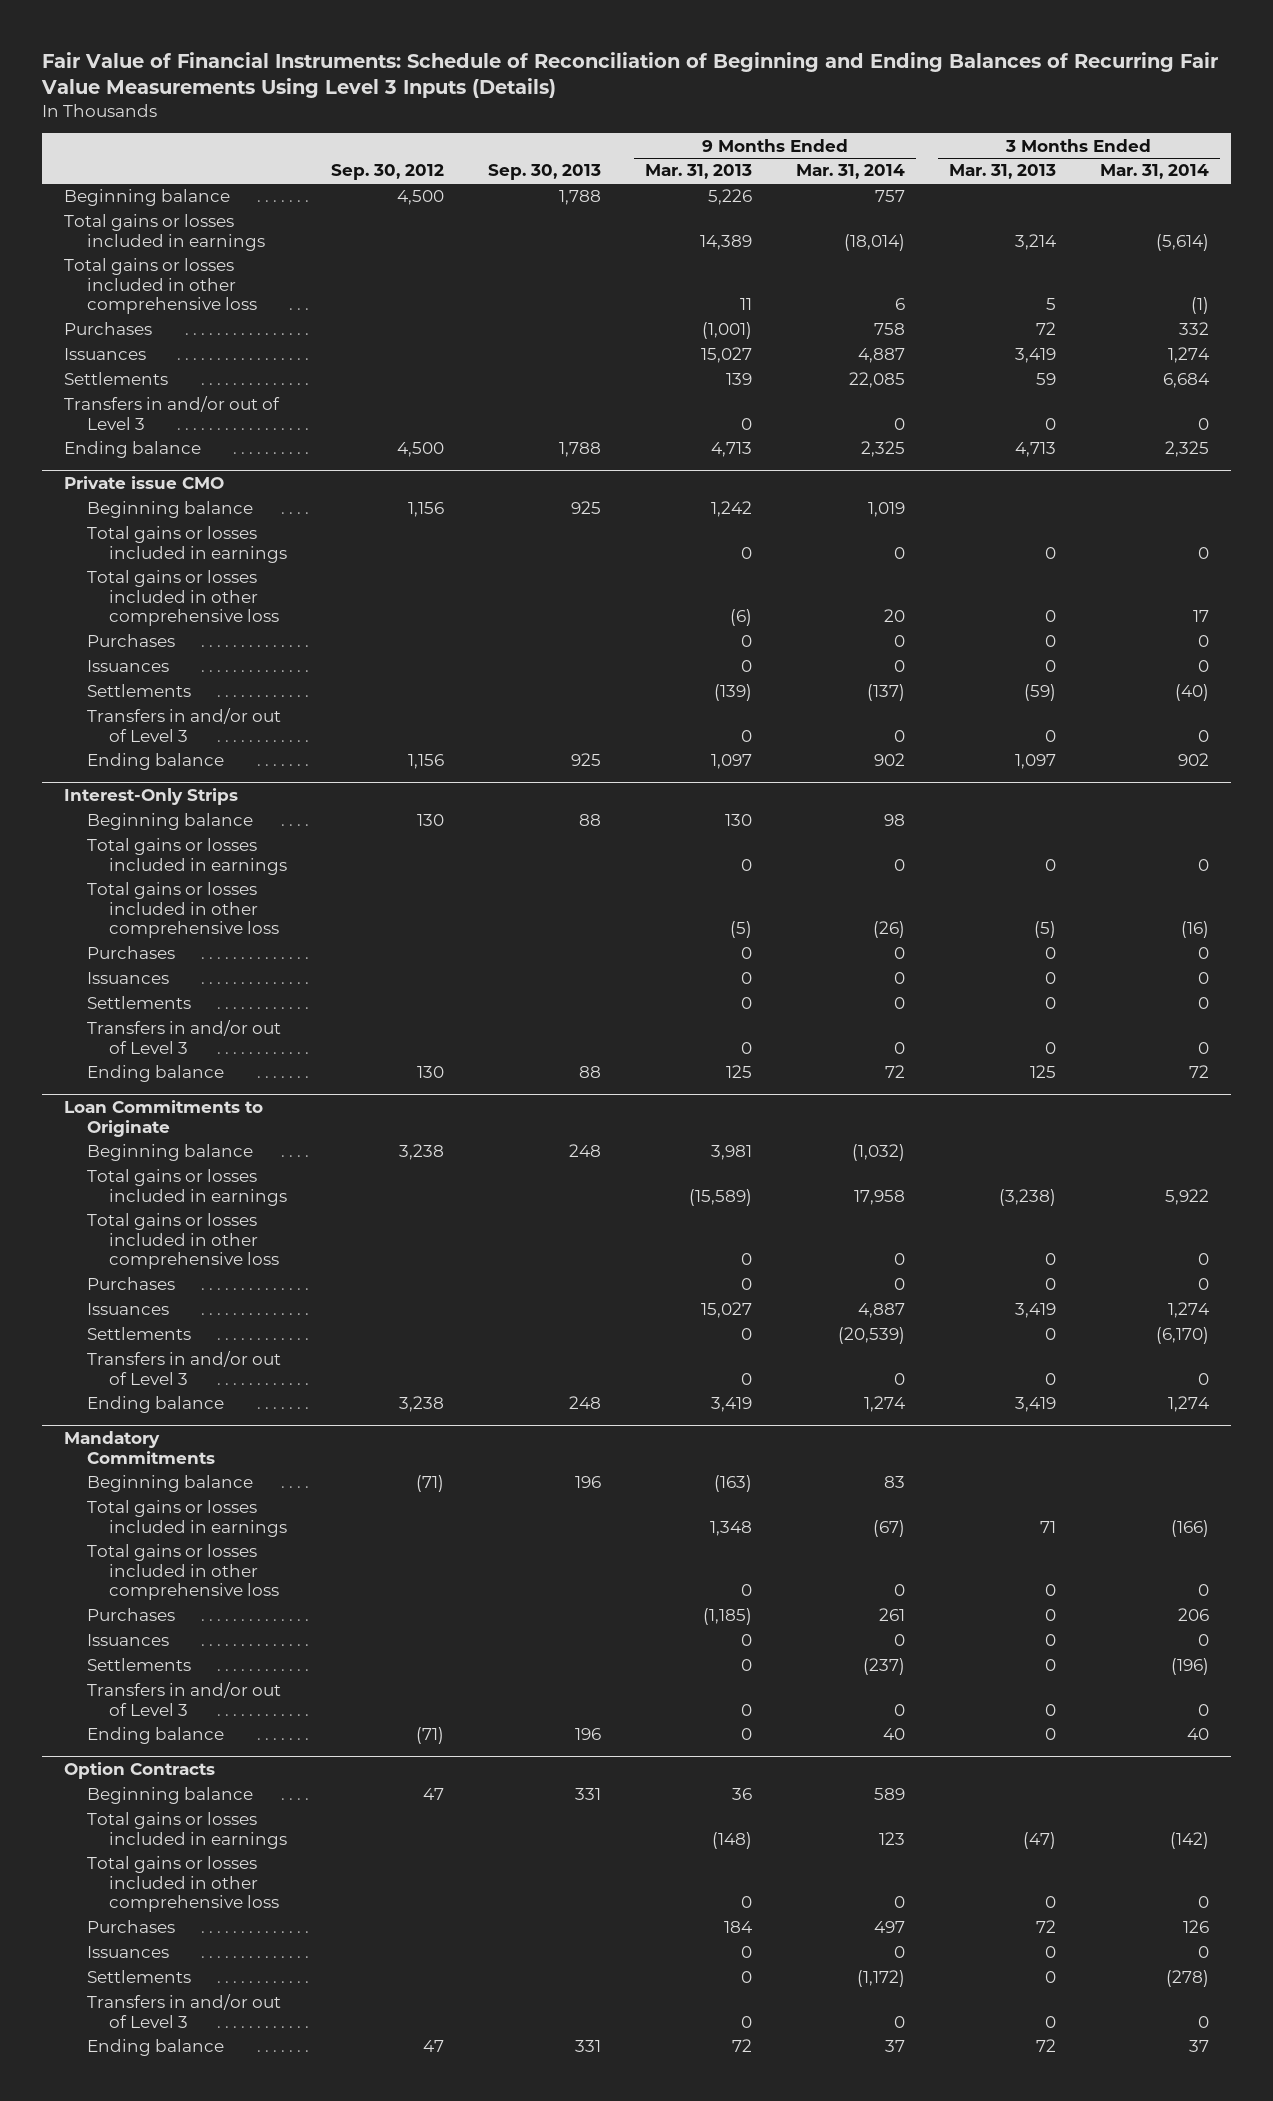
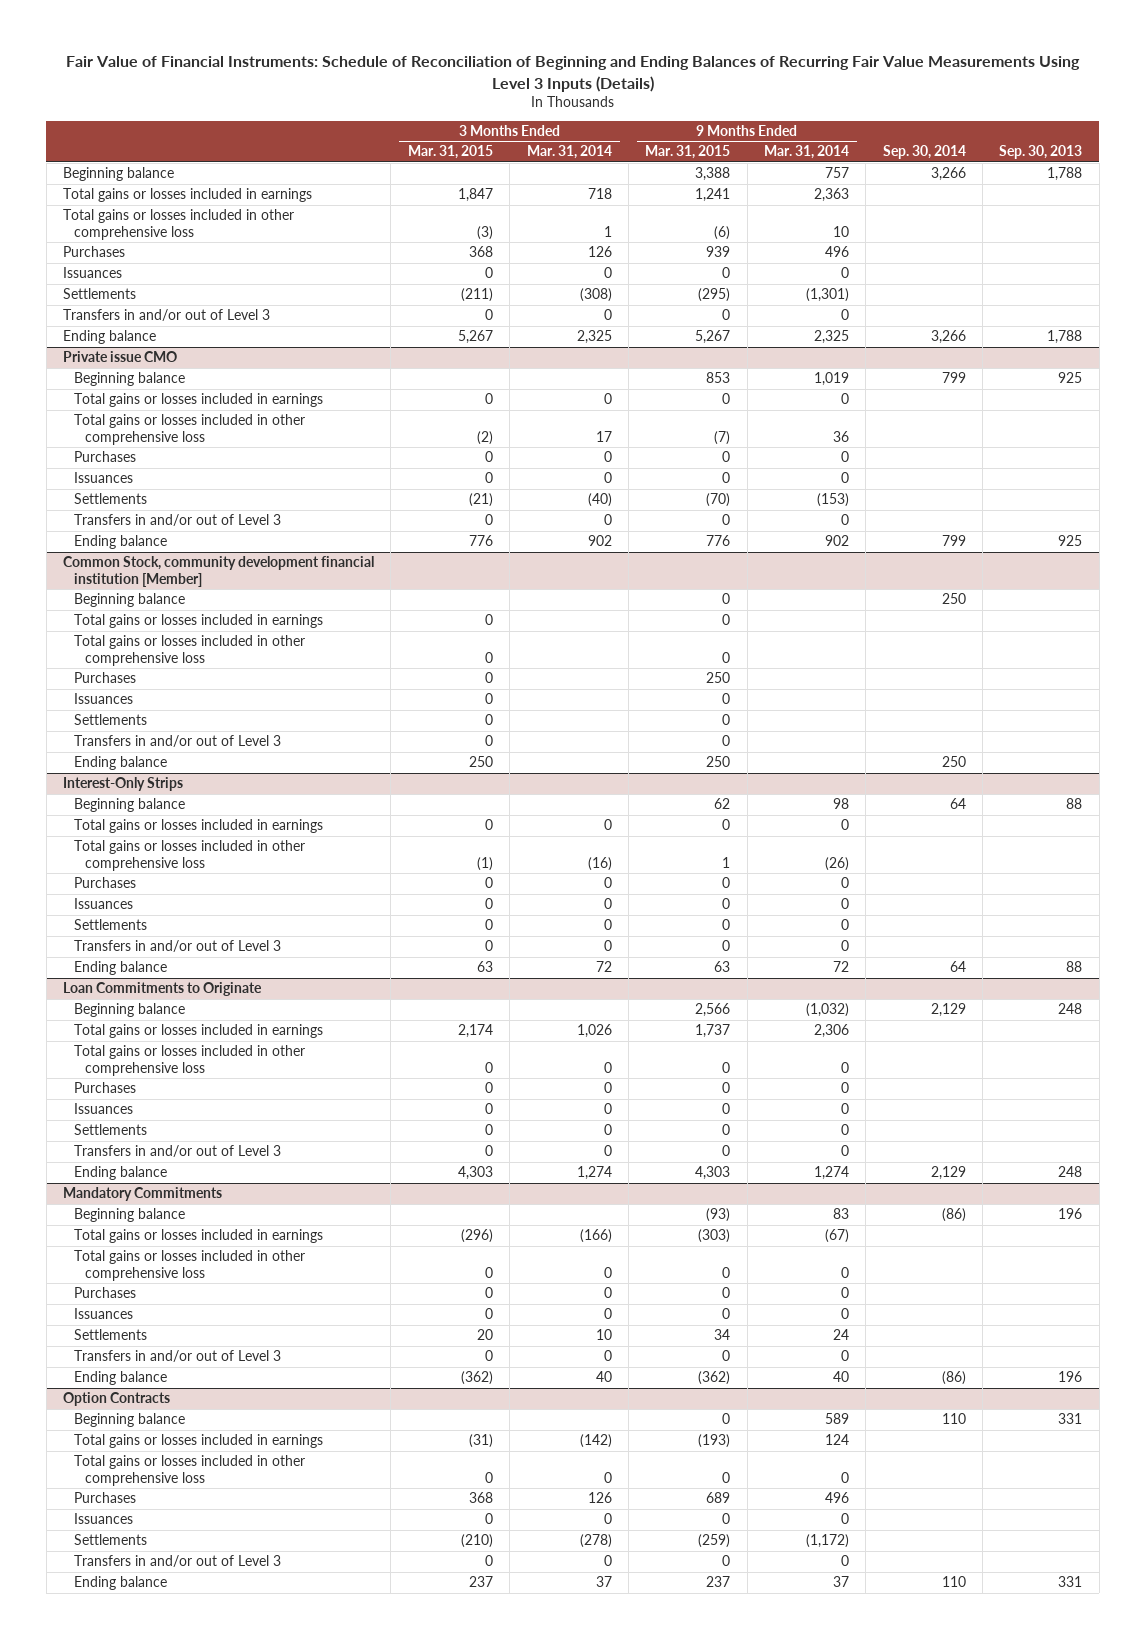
- | Sep. 30, 2012 | Sep. 30, 2013 | 9 Months Ended Mar. 31, 2013 | 9 Months Ended Mar. 31, 2014 | 3 Months Ended Mar. 31, 2013 | 3 Months Ended Mar. 31, 2014
+ | 3 Months Ended Mar. 31, 2015 | 3 Months Ended Mar. 31, 2014 | 9 Months Ended Mar. 31, 2015 | 9 Months Ended Mar. 31, 2014 | Sep. 30, 2014 | Sep. 30, 2013
- Total gains or losses included in earnings | | | 14,389 | (18,014) | 3,214 | (5,614)
- Total gains or losses included in other comprehensive loss | | | 11 | 6 | 5 | (1)
- Purchases | | | (1,001) | 758 | 72 | 332
- Issuances | | | 15,027 | 4,887 | 3,419 | 1,274
- Settlements | | | 139 | 22,085 | 59 | 6,684
+ Total gains or losses included in earnings | 1,847 | 718 | 1,241 | 2,363 | |
+ Total gains or losses included in other comprehensive loss | (3) | 1 | (6) | 10 | |
+ Purchases | 368 | 126 | 939 | 496 | |
+ Issuances | 0 | 0 | 0 | 0 | |
+ Settlements | (211) | (308) | (295) | (1,301) | |
@ Private issue CMO
- Total gains or losses included in other comprehensive loss | | | (6) | 20 | 0 | 17
+ Total gains or losses included in other comprehensive loss | (2) | 17 | (7) | 36 | |
- Settlements | | | (139) | (137) | (59) | (40)
+ Settlements | (21) | (40) | (70) | (153) | |
+ Common Stock, community development financial institution [Member]
+ Beginning balance | | | 0 | | 250 |
+ Total gains or losses included in earnings | 0 | | 0 | | |
+ Total gains or losses included in other comprehensive loss | 0 | | 0 | | |
+ Purchases | 0 | | 250 | | |
+ Issuances | 0 | | 0 | | |
+ Settlements | 0 | | 0 | | |
+ Transfers in and/or out of Level 3 | 0 | | 0 | | |
+ Ending balance | 250 | | 250 | | 250 |
@ Loan Commitments to Originate
- Total gains or losses included in earnings | | | (15,589) | 17,958 | (3,238) | 5,922
+ Total gains or losses included in earnings | 2,174 | 1,026 | 1,737 | 2,306 | |
- Issuances | | | 15,027 | 4,887 | 3,419 | 1,274
- Settlements | | | 0 | (20,539) | 0 | (6,170)
+ Issuances | 0 | 0 | 0 | 0 | |
+ Settlements | 0 | 0 | 0 | 0 | |
@ Mandatory Commitments
- Purchases | | | (1,185) | 261 | 0 | 206
+ Purchases | 0 | 0 | 0 | 0 | |
- Settlements | | | 0 | (237) | 0 | (196)
+ Settlements | 20 | 10 | 34 | 24 | |
@ Option Contracts
- Total gains or losses included in earnings | | | (148) | 123 | (47) | (142)
+ Total gains or losses included in earnings | (31) | (142) | (193) | 124 | |
- Purchases | | | 184 | 497 | 72 | 126
+ Purchases | 368 | 126 | 689 | 496 | |

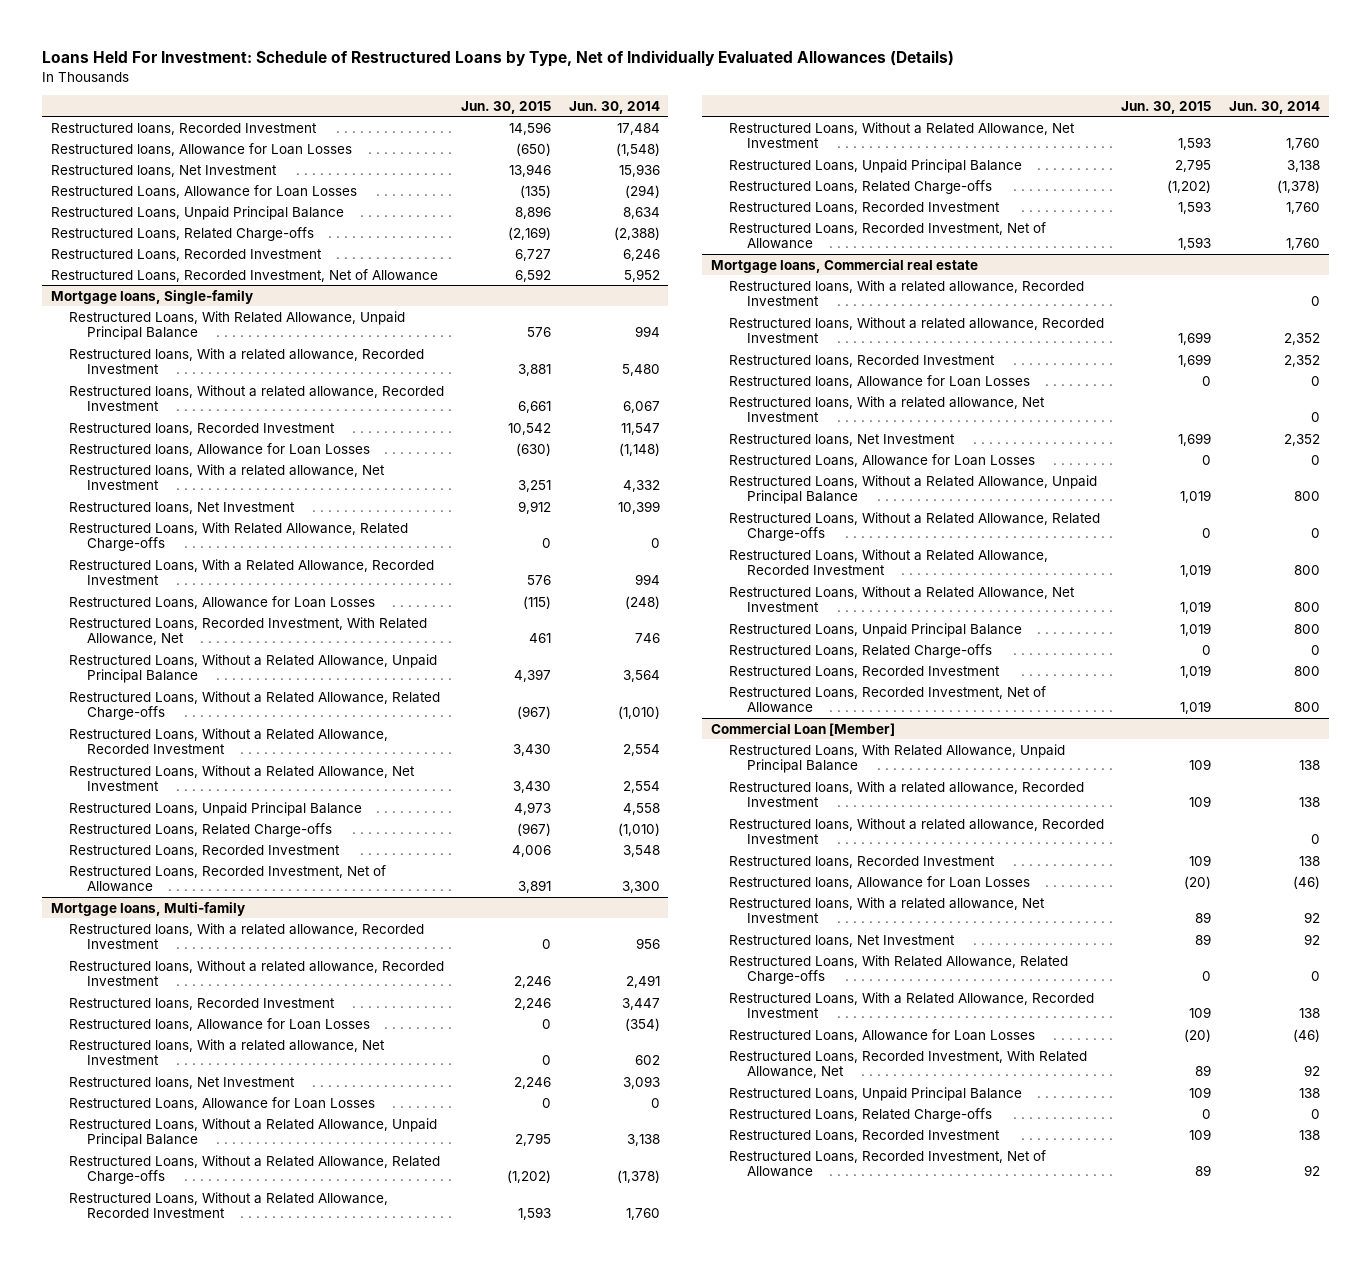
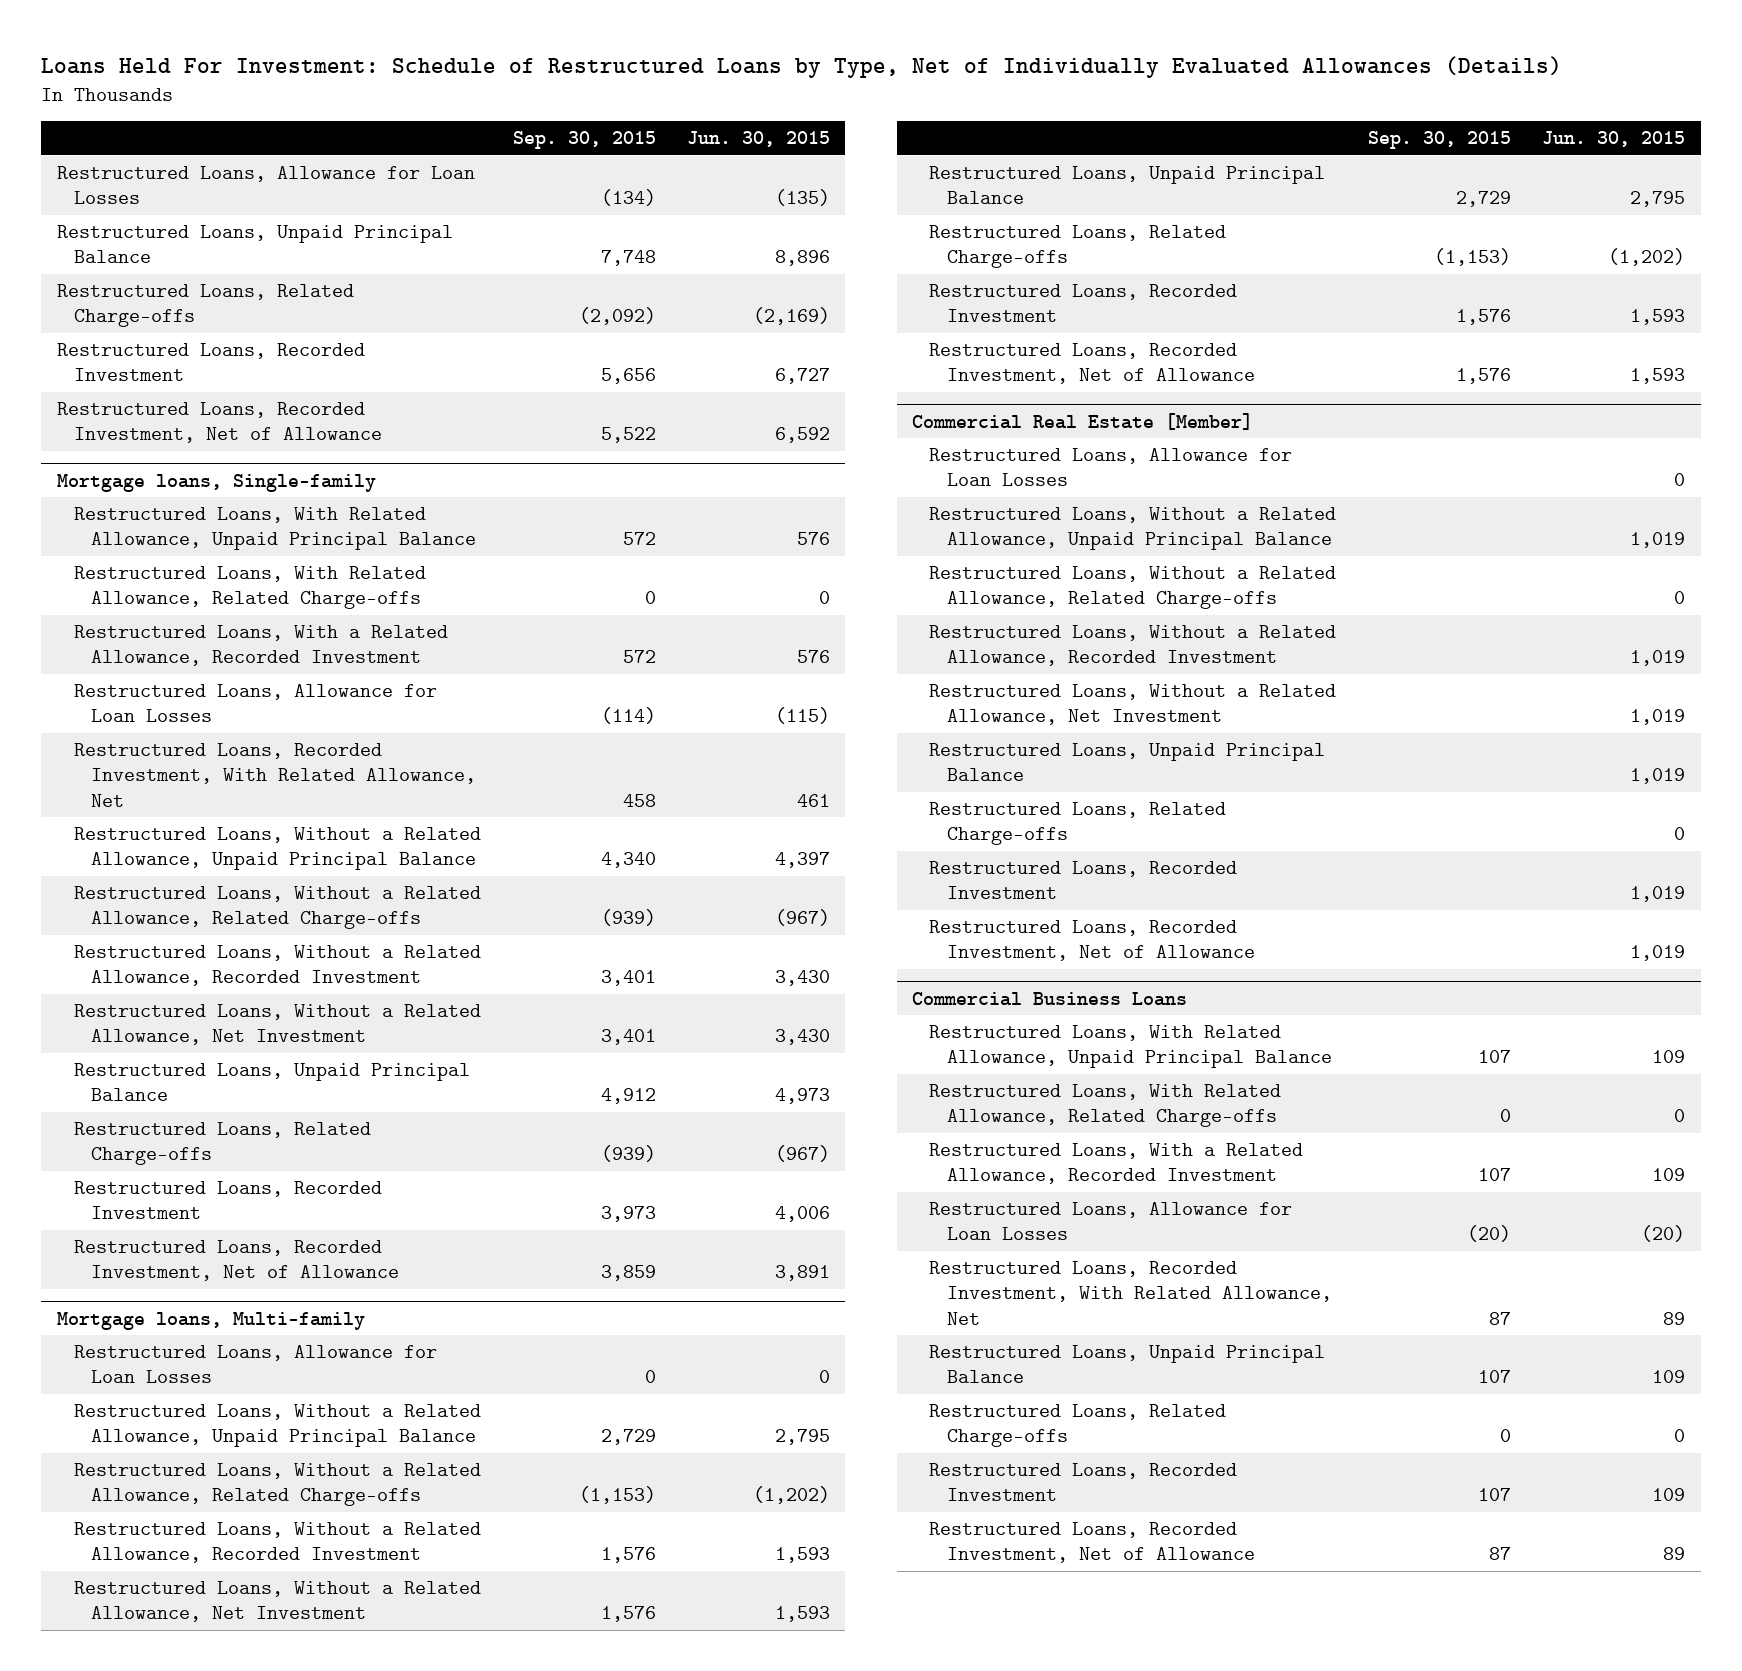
- | Jun. 30, 2015 | Jun. 30, 2014
+ | Sep. 30, 2015 | Jun. 30, 2015
- Restructured loans, Recorded Investment | 14,596 | 17,484
- Restructured loans, Allowance for Loan Losses | (650) | (1,548)
- Restructured loans, Net Investment | 13,946 | 15,936
@ Mortgage loans, Single-family
- Restructured loans, With a related allowance, Recorded Investment | 3,881 | 5,480
- Restructured loans, Without a related allowance, Recorded Investment | 6,661 | 6,067
- Restructured loans, Recorded Investment | 10,542 | 11,547
- Restructured loans, Allowance for Loan Losses | (630) | (1,148)
- Restructured loans, With a related allowance, Net Investment | 3,251 | 4,332
- Restructured loans, Net Investment | 9,912 | 10,399
@ Mortgage loans, Multi-family
- Restructured loans, With a related allowance, Recorded Investment | 0 | 956
- Restructured loans, Without a related allowance, Recorded Investment | 2,246 | 2,491
- Restructured loans, Recorded Investment | 2,246 | 3,447
- Restructured loans, Allowance for Loan Losses | 0 | (354)
- Restructured loans, With a related allowance, Net Investment | 0 | 602
- Restructured loans, Net Investment | 2,246 | 3,093
- Mortgage loans, Commercial real estate
- Restructured loans, With a related allowance, Recorded Investment | | 0
- Restructured loans, Without a related allowance, Recorded Investment | 1,699 | 2,352
- Restructured loans, Recorded Investment | 1,699 | 2,352
- Restructured loans, Allowance for Loan Losses | 0 | 0
- Restructured loans, With a related allowance, Net Investment | | 0
- Restructured loans, Net Investment | 1,699 | 2,352
+ Commercial Real Estate [Member]
- Commercial Loan [Member]
+ Commercial Business Loans
- Restructured loans, With a related allowance, Recorded Investment | 109 | 138
- Restructured loans, Without a related allowance, Recorded Investment | | 0
- Restructured loans, Recorded Investment | 109 | 138
- Restructured loans, Allowance for Loan Losses | (20) | (46)
- Restructured loans, With a related allowance, Net Investment | 89 | 92
- Restructured loans, Net Investment | 89 | 92

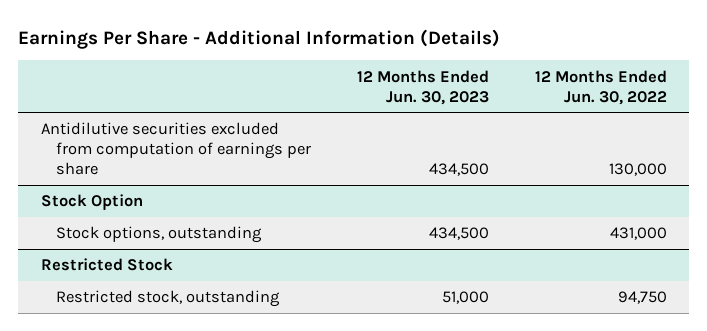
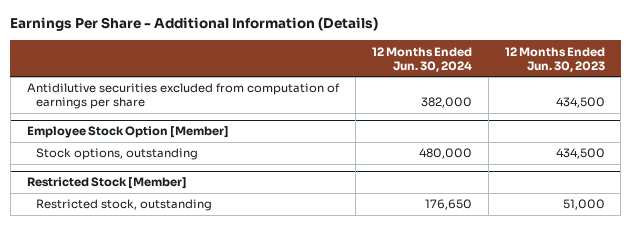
- | 12 Months Ended Jun. 30, 2023 | 12 Months Ended Jun. 30, 2022
+ | 12 Months Ended Jun. 30, 2024 | 12 Months Ended Jun. 30, 2023
- Stock Option
+ Employee Stock Option [Member]
- Restricted Stock
+ Restricted Stock [Member]

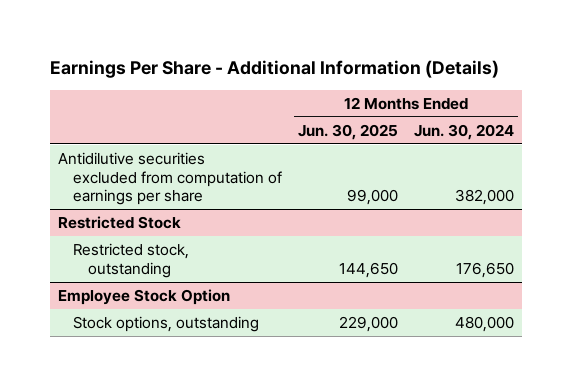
- | 12 Months Ended Jun. 30, 2024 | 12 Months Ended Jun. 30, 2023
+ | 12 Months Ended Jun. 30, 2025 | 12 Months Ended Jun. 30, 2024
- Employee Stock Option [Member]
- Stock options, outstanding | 480,000 | 434,500
- Restricted Stock [Member]
+ Restricted Stock
+ Employee Stock Option
+ Stock options, outstanding | 229,000 | 480,000

